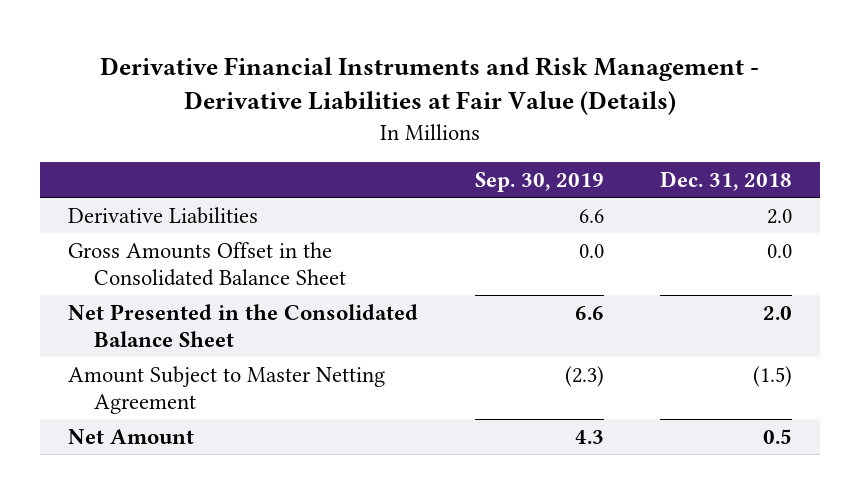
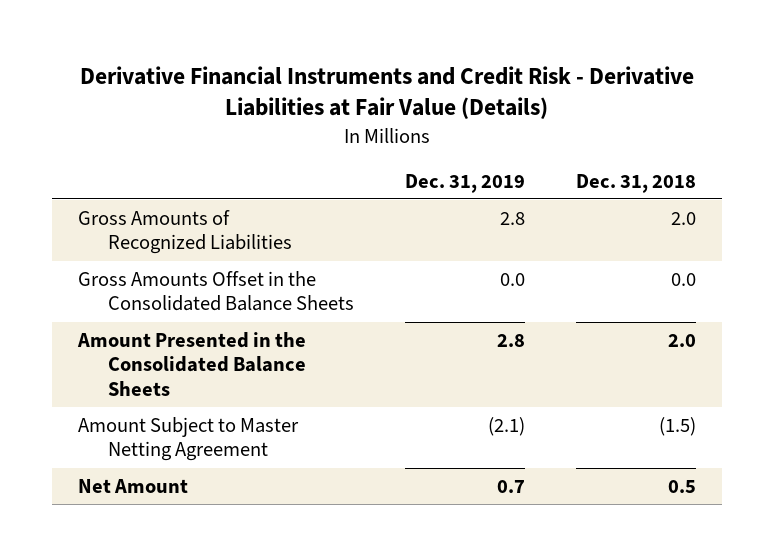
- Derivative Financial Instruments and Risk Management - Derivative Liabilities at Fair Value (Details)
+ Derivative Financial Instruments and Credit Risk - Derivative Liabilities at Fair Value (Details)
- | Sep. 30, 2019 | Dec. 31, 2018
+ | Dec. 31, 2019 | Dec. 31, 2018
- Derivative Liabilities | 6.6 | 2.0
- Gross Amounts Offset in the Consolidated Balance Sheet | 0.0 | 0.0
- Net Presented in the Consolidated Balance Sheet | 6.6 | 2.0
+ Gross Amounts of Recognized Liabilities | 2.8 | 2.0
+ Gross Amounts Offset in the Consolidated Balance Sheets | 0.0 | 0.0
+ Amount Presented in the Consolidated Balance Sheets | 2.8 | 2.0

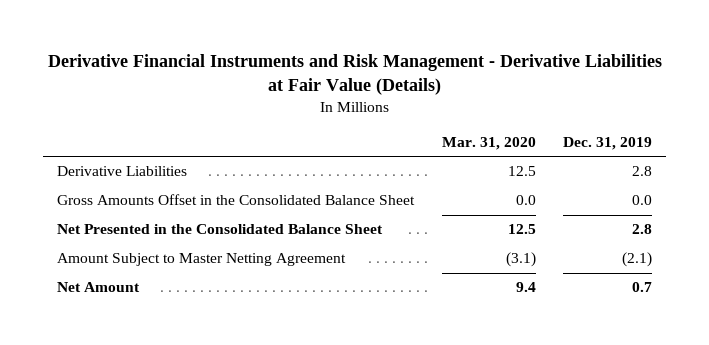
- Derivative Financial Instruments and Credit Risk - Derivative Liabilities at Fair Value (Details)
+ Derivative Financial Instruments and Risk Management - Derivative Liabilities at Fair Value (Details)
- | Dec. 31, 2019 | Dec. 31, 2018
+ | Mar. 31, 2020 | Dec. 31, 2019
- Gross Amounts of Recognized Liabilities | 2.8 | 2.0
- Gross Amounts Offset in the Consolidated Balance Sheets | 0.0 | 0.0
- Amount Presented in the Consolidated Balance Sheets | 2.8 | 2.0
+ Derivative Liabilities | 12.5 | 2.8
+ Gross Amounts Offset in the Consolidated Balance Sheet | 0.0 | 0.0
+ Net Presented in the Consolidated Balance Sheet | 12.5 | 2.8

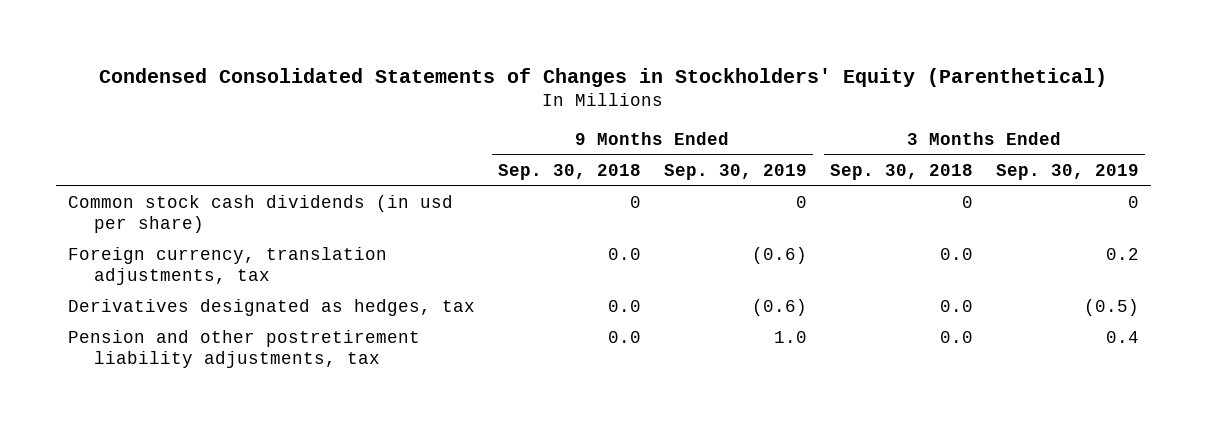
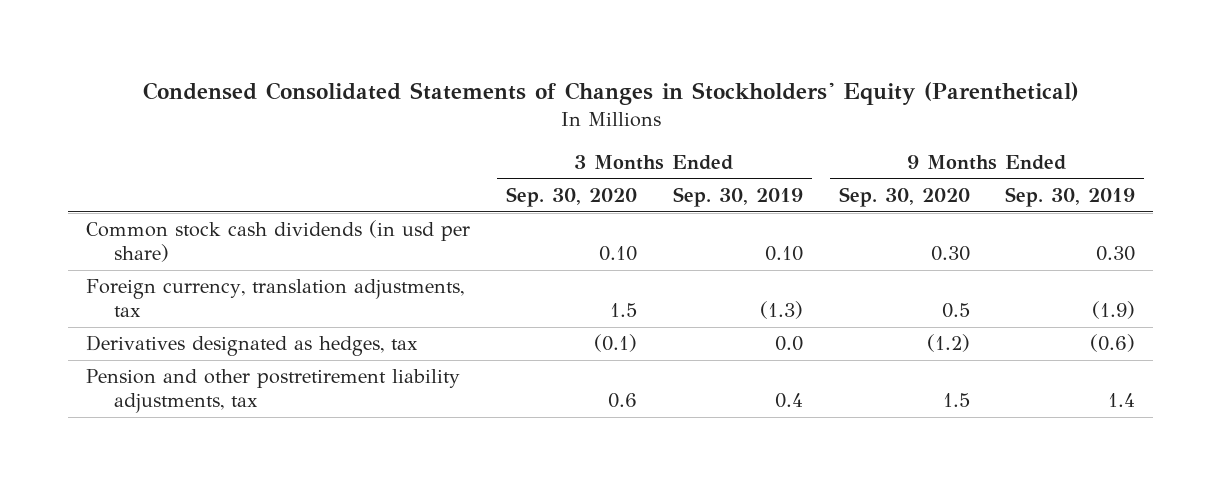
- | 9 Months Ended Sep. 30, 2018 | 9 Months Ended Sep. 30, 2019 | 3 Months Ended Sep. 30, 2018 | 3 Months Ended Sep. 30, 2019
+ | 3 Months Ended Sep. 30, 2020 | 3 Months Ended Sep. 30, 2019 | 9 Months Ended Sep. 30, 2020 | 9 Months Ended Sep. 30, 2019
- Common stock cash dividends (in usd per share) | 0 | 0 | 0 | 0
- Foreign currency, translation adjustments, tax | 0.0 | (0.6) | 0.0 | 0.2
- Derivatives designated as hedges, tax | 0.0 | (0.6) | 0.0 | (0.5)
- Pension and other postretirement liability adjustments, tax | 0.0 | 1.0 | 0.0 | 0.4
+ Common stock cash dividends (in usd per share) | 0.10 | 0.10 | 0.30 | 0.30
+ Foreign currency, translation adjustments, tax | 1.5 | (1.3) | 0.5 | (1.9)
+ Derivatives designated as hedges, tax | (0.1) | 0.0 | (1.2) | (0.6)
+ Pension and other postretirement liability adjustments, tax | 0.6 | 0.4 | 1.5 | 1.4

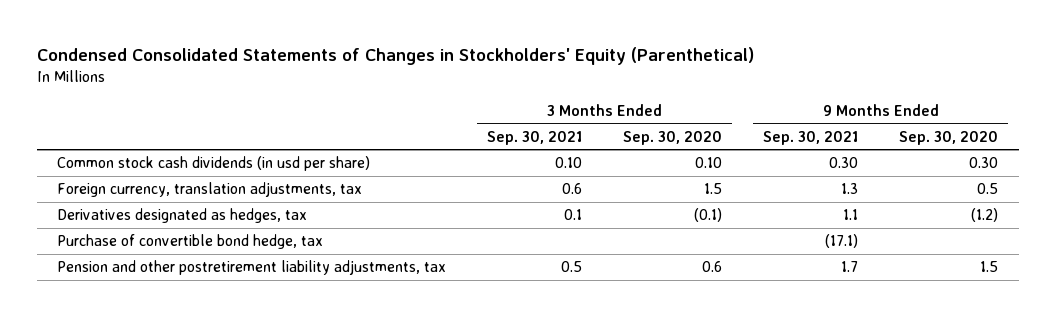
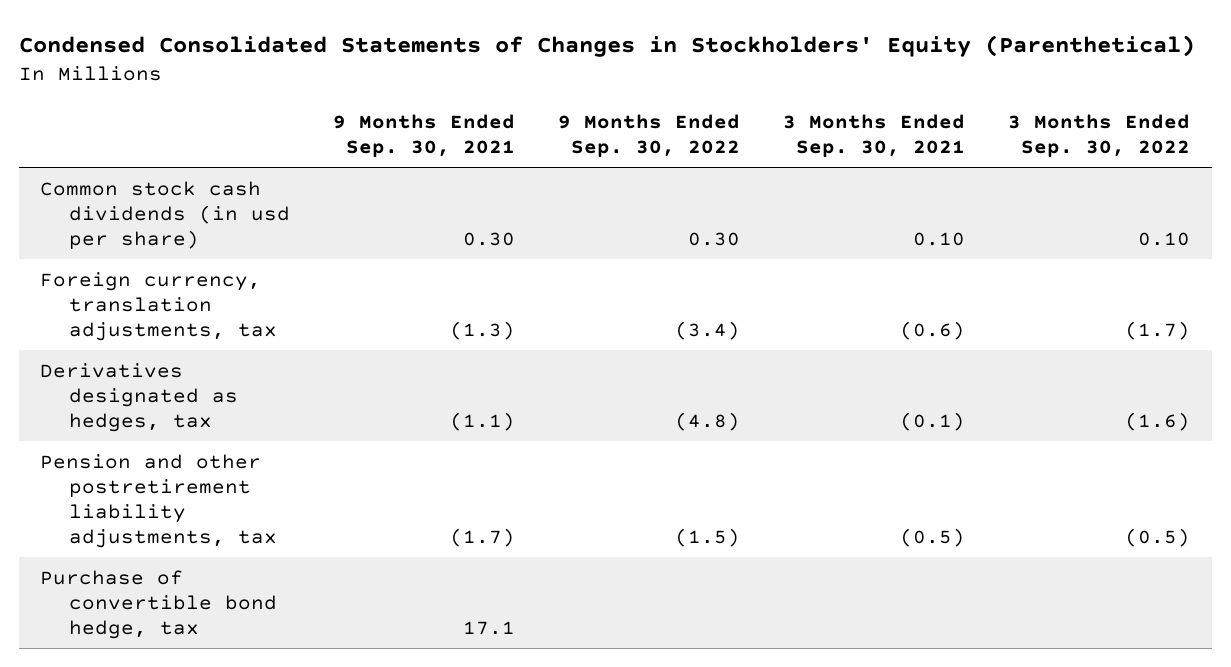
- | 3 Months Ended Sep. 30, 2021 | 3 Months Ended Sep. 30, 2020 | 9 Months Ended Sep. 30, 2021 | 9 Months Ended Sep. 30, 2020
+ | 9 Months Ended Sep. 30, 2021 | 9 Months Ended Sep. 30, 2022 | 3 Months Ended Sep. 30, 2021 | 3 Months Ended Sep. 30, 2022
- Foreign currency, translation adjustments, tax | 0.6 | 1.5 | 1.3 | 0.5
- Derivatives designated as hedges, tax | 0.1 | (0.1) | 1.1 | (1.2)
- Purchase of convertible bond hedge, tax | | | (17.1) |
- Pension and other postretirement liability adjustments, tax | 0.5 | 0.6 | 1.7 | 1.5
+ Foreign currency, translation adjustments, tax | (1.3) | (3.4) | (0.6) | (1.7)
+ Derivatives designated as hedges, tax | (1.1) | (4.8) | (0.1) | (1.6)
+ Pension and other postretirement liability adjustments, tax | (1.7) | (1.5) | (0.5) | (0.5)
+ Purchase of convertible bond hedge, tax | 17.1 | | |

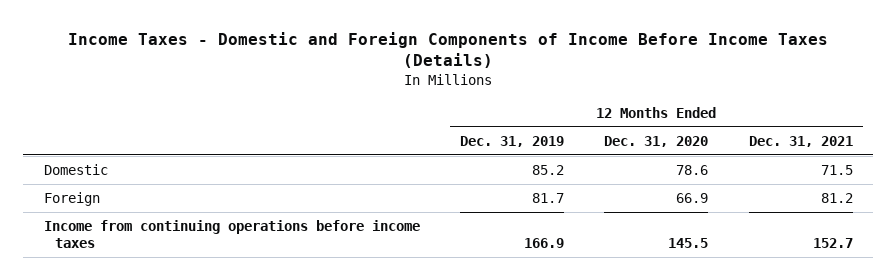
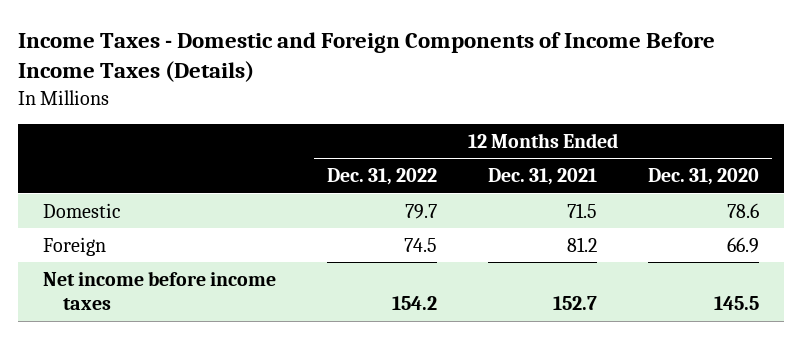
- | 12 Months Ended Dec. 31, 2019 | 12 Months Ended Dec. 31, 2020 | 12 Months Ended Dec. 31, 2021
+ | 12 Months Ended Dec. 31, 2022 | 12 Months Ended Dec. 31, 2021 | 12 Months Ended Dec. 31, 2020
- Income from continuing operations before income taxes | 166.9 | 145.5 | 152.7
+ Net income before income taxes | 154.2 | 152.7 | 145.5

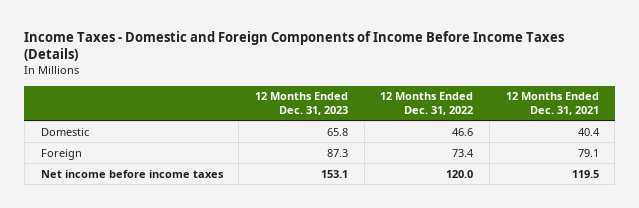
- | 12 Months Ended Dec. 31, 2022 | 12 Months Ended Dec. 31, 2021 | 12 Months Ended Dec. 31, 2020
+ | 12 Months Ended Dec. 31, 2023 | 12 Months Ended Dec. 31, 2022 | 12 Months Ended Dec. 31, 2021
- Domestic | 79.7 | 71.5 | 78.6
- Foreign | 74.5 | 81.2 | 66.9
- Net income before income taxes | 154.2 | 152.7 | 145.5
+ Domestic | 65.8 | 46.6 | 40.4
+ Foreign | 87.3 | 73.4 | 79.1
+ Net income before income taxes | 153.1 | 120.0 | 119.5

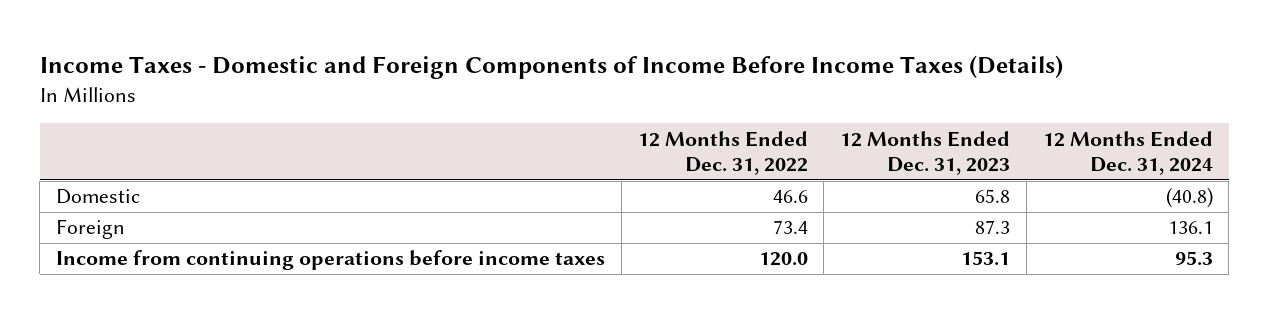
- | 12 Months Ended Dec. 31, 2023 | 12 Months Ended Dec. 31, 2022 | 12 Months Ended Dec. 31, 2021
+ | 12 Months Ended Dec. 31, 2022 | 12 Months Ended Dec. 31, 2023 | 12 Months Ended Dec. 31, 2024
- Net income before income taxes | 153.1 | 120.0 | 119.5
+ Income from continuing operations before income taxes | 120.0 | 153.1 | 95.3

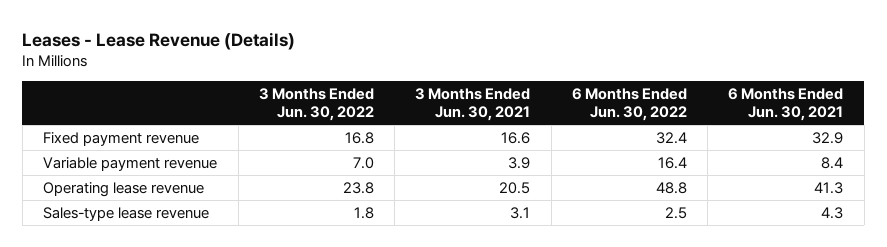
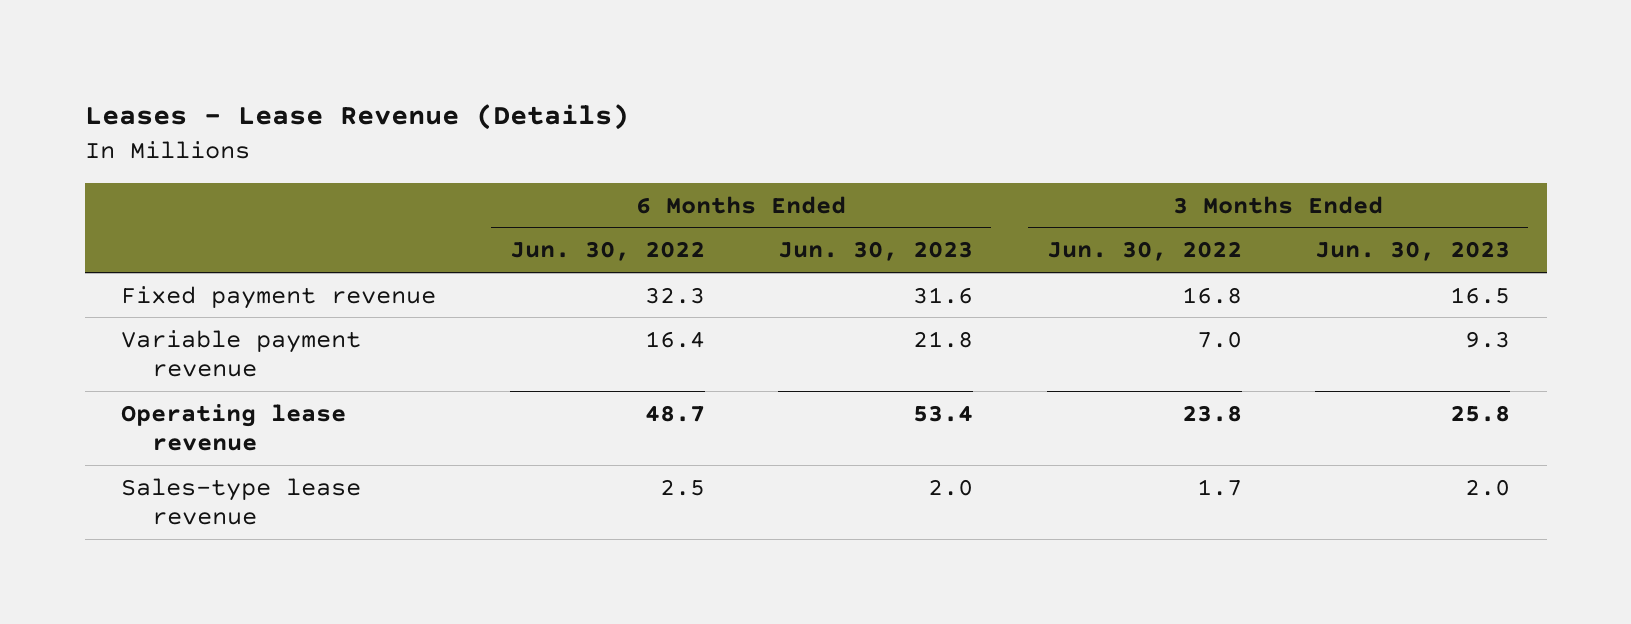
- | 3 Months Ended Jun. 30, 2022 | 3 Months Ended Jun. 30, 2021 | 6 Months Ended Jun. 30, 2022 | 6 Months Ended Jun. 30, 2021
+ | 6 Months Ended Jun. 30, 2022 | 6 Months Ended Jun. 30, 2023 | 3 Months Ended Jun. 30, 2022 | 3 Months Ended Jun. 30, 2023
- Fixed payment revenue | 16.8 | 16.6 | 32.4 | 32.9
+ Fixed payment revenue | 32.3 | 31.6 | 16.8 | 16.5
- Operating lease revenue | 23.8 | 20.5 | 48.8 | 41.3
- Sales-type lease revenue | 1.8 | 3.1 | 2.5 | 4.3
+ Operating lease revenue | 48.7 | 53.4 | 23.8 | 25.8
+ Sales-type lease revenue | 2.5 | 2.0 | 1.7 | 2.0

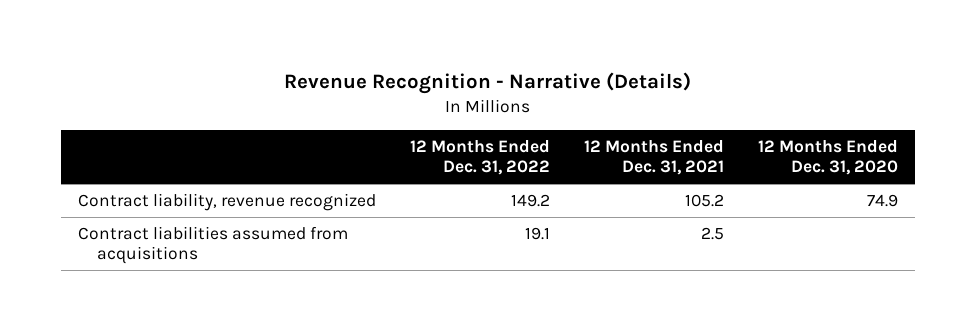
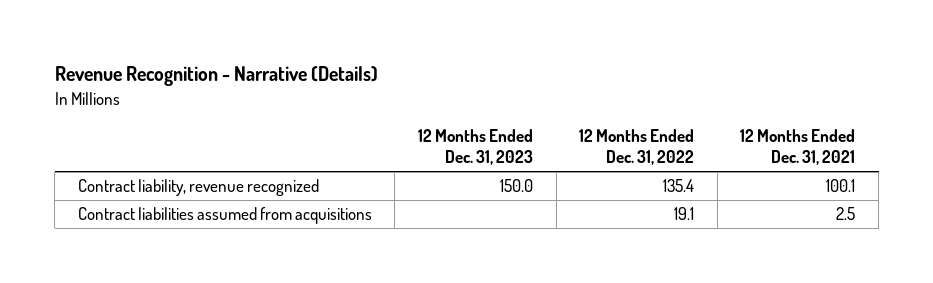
- | 12 Months Ended Dec. 31, 2022 | 12 Months Ended Dec. 31, 2021 | 12 Months Ended Dec. 31, 2020
+ | 12 Months Ended Dec. 31, 2023 | 12 Months Ended Dec. 31, 2022 | 12 Months Ended Dec. 31, 2021
- Contract liability, revenue recognized | 149.2 | 105.2 | 74.9
+ Contract liability, revenue recognized | 150.0 | 135.4 | 100.1

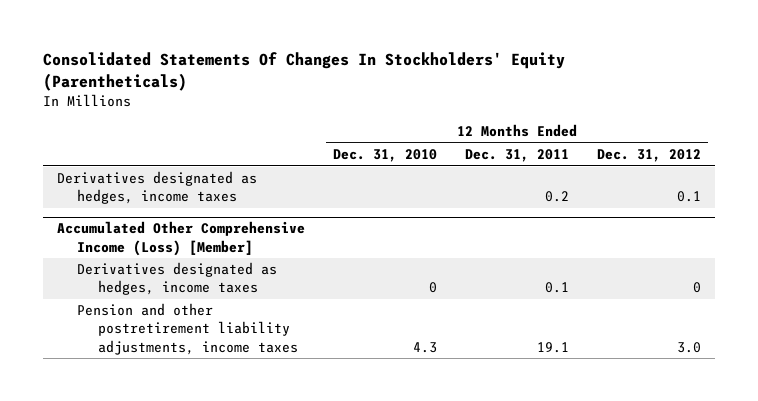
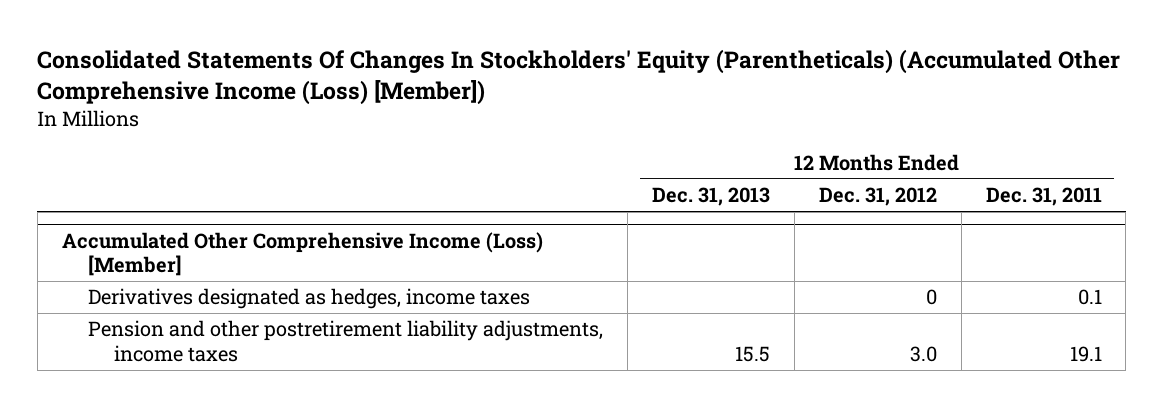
- Consolidated Statements Of Changes In Stockholders' Equity (Parentheticals)
+ Consolidated Statements Of Changes In Stockholders' Equity (Parentheticals) (Accumulated Other Comprehensive Income (Loss) [Member])
- | 12 Months Ended Dec. 31, 2010 | 12 Months Ended Dec. 31, 2011 | 12 Months Ended Dec. 31, 2012
+ | 12 Months Ended Dec. 31, 2013 | 12 Months Ended Dec. 31, 2012 | 12 Months Ended Dec. 31, 2011
- Derivatives designated as hedges, income taxes | | 0.2 | 0.1

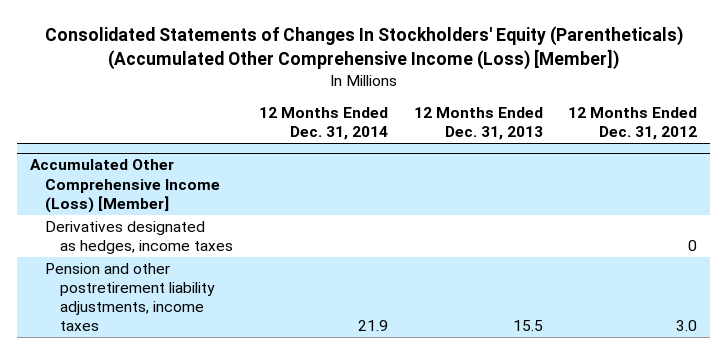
- Consolidated Statements Of Changes In Stockholders' Equity (Parentheticals) (Accumulated Other Comprehensive Income (Loss) [Member])
+ Consolidated Statements of Changes In Stockholders' Equity (Parentheticals) (Accumulated Other Comprehensive Income (Loss) [Member])
- | 12 Months Ended Dec. 31, 2013 | 12 Months Ended Dec. 31, 2012 | 12 Months Ended Dec. 31, 2011
+ | 12 Months Ended Dec. 31, 2014 | 12 Months Ended Dec. 31, 2013 | 12 Months Ended Dec. 31, 2012
@ Accumulated Other Comprehensive Income (Loss) [Member]
- Derivatives designated as hedges, income taxes | | 0 | 0.1
- Pension and other postretirement liability adjustments, income taxes | 15.5 | 3.0 | 19.1
+ Dеrivativеs dеsignatеd as hеdgеs, incomе taxеs | | | 0
+ Pеnsion and othеr postrеtirеmеnt liability adjustmеnts, incomе taxеs | 21.9 | 15.5 | 3.0

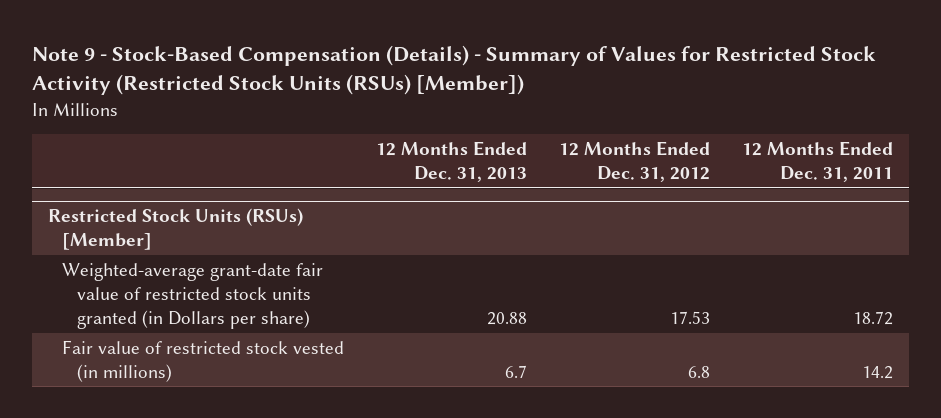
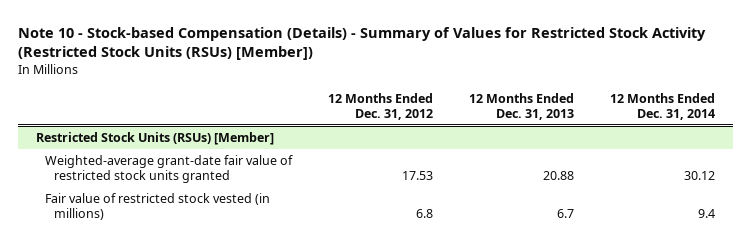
- Note 9 - Stock-Based Compensation (Details) - Summary of Values for Restricted Stock Activity (Restricted Stock Units (RSUs) [Member])
+ Note 10 - Stock-based Compensation (Details) - Summary of Values for Restricted Stock Activity (Restricted Stock Units (RSUs) [Member])
- | 12 Months Ended Dec. 31, 2013 | 12 Months Ended Dec. 31, 2012 | 12 Months Ended Dec. 31, 2011
+ | 12 Months Ended Dec. 31, 2012 | 12 Months Ended Dec. 31, 2013 | 12 Months Ended Dec. 31, 2014
@ Restricted Stock Units (RSUs) [Member]
- Weighted-average grant-date fair value of restricted stock units granted (in Dollars per share) | 20.88 | 17.53 | 18.72
+ Weighted-average grant-date fair value of restricted stock units granted | 17.53 | 20.88 | 30.12

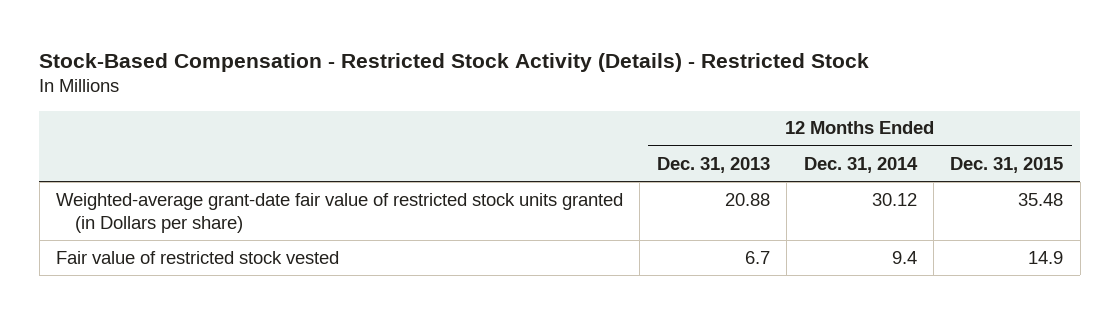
- Note 10 - Stock-based Compensation (Details) - Summary of Values for Restricted Stock Activity (Restricted Stock Units (RSUs) [Member])
+ Stock-Based Compensation - Restricted Stock Activity (Details) - Restricted Stock
- | 12 Months Ended Dec. 31, 2012 | 12 Months Ended Dec. 31, 2013 | 12 Months Ended Dec. 31, 2014
+ | 12 Months Ended Dec. 31, 2013 | 12 Months Ended Dec. 31, 2014 | 12 Months Ended Dec. 31, 2015
- Restricted Stock Units (RSUs) [Member]
- Weighted-average grant-date fair value of restricted stock units granted | 17.53 | 20.88 | 30.12
- Fair value of restricted stock vested (in millions) | 6.8 | 6.7 | 9.4
+ Weighted-average grant-date fair value of restricted stock units granted (in Dollars per share) | 20.88 | 30.12 | 35.48
+ Fair value of restricted stock vested | 6.7 | 9.4 | 14.9

